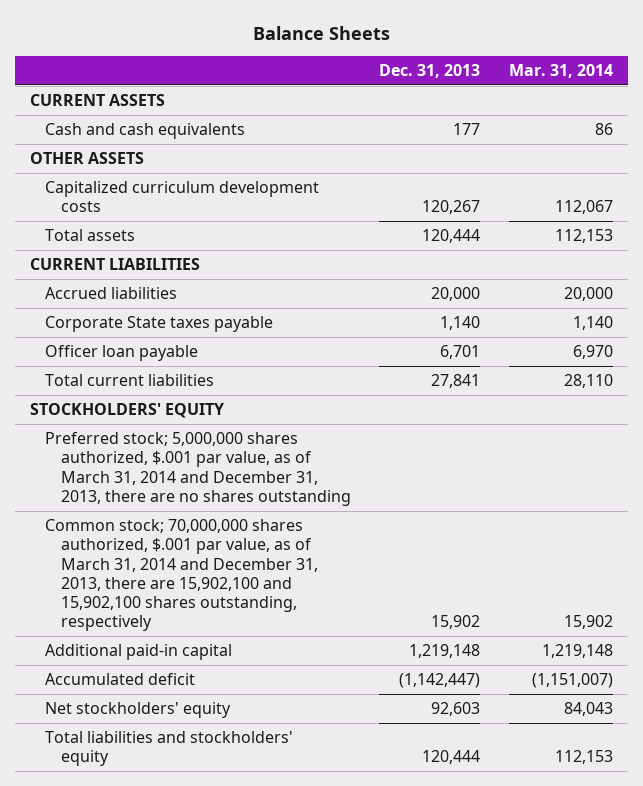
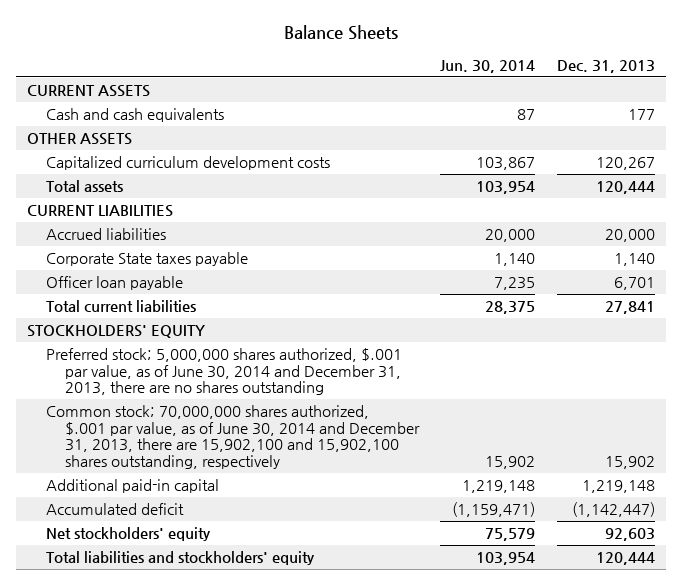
- | Dec. 31, 2013 | Mar. 31, 2014
+ | Jun. 30, 2014 | Dec. 31, 2013
- Preferred stock; 5,000,000 shares authorized, $.001 par value, as of March 31, 2014 and December 31, 2013, there are no shares outstanding
- Common stock; 70,000,000 shares authorized, $.001 par value, as of March 31, 2014 and December 31, 2013, there are 15,902,100 and 15,902,100 shares outstanding, respectively | 15,902 | 15,902
+ Preferred stock; 5,000,000 shares authorized, $.001 par value, as of June 30, 2014 and December 31, 2013, there are no shares outstanding
+ Common stock; 70,000,000 shares authorized, $.001 par value, as of June 30, 2014 and December 31, 2013, there are 15,902,100 and 15,902,100 shares outstanding, respectively | 15,902 | 15,902

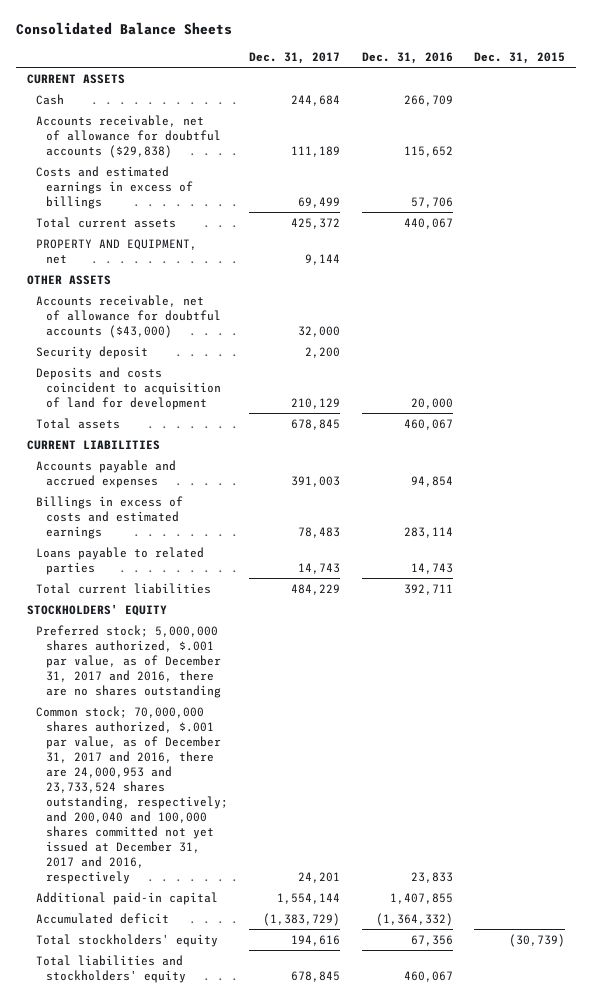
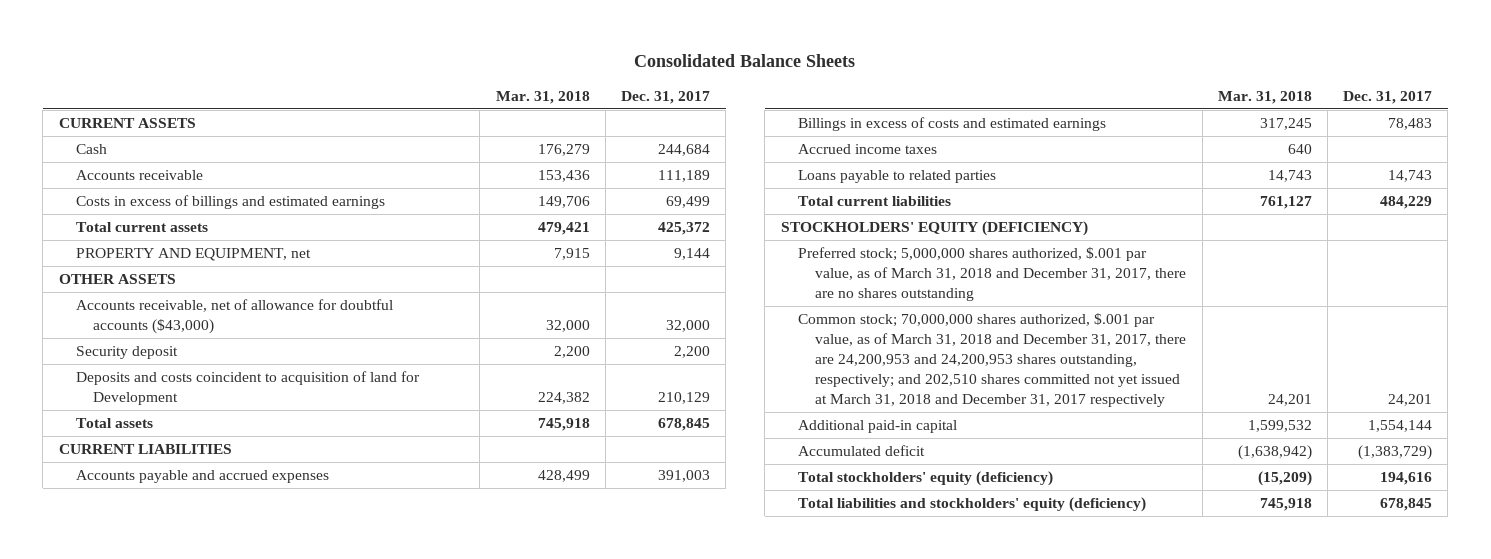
- | Dec. 31, 2017 | Dec. 31, 2016 | Dec. 31, 2015
+ | Mar. 31, 2018 | Dec. 31, 2017
- Accounts receivable, net of allowance for doubtful accounts ($29,838) | 111,189 | 115,652 |
- Costs and estimated earnings in excess of billings | 69,499 | 57,706 |
+ Accounts receivable | 153,436 | 111,189
+ Costs in excess of billings and estimated earnings | 149,706 | 69,499
- Deposits and costs coincident to acquisition of land for development | 210,129 | 20,000 |
+ Deposits and costs coincident to acquisition of land for Development | 224,382 | 210,129
+ Accrued income taxes | 640 |
- STOCKHOLDERS' EQUITY
- Preferred stock; 5,000,000 shares authorized, $.001 par value, as of December 31, 2017 and 2016, there are no shares outstanding
- Common stock; 70,000,000 shares authorized, $.001 par value, as of December 31, 2017 and 2016, there are 24,000,953 and 23,733,524 shares outstanding, respectively; and 200,040 and 100,000 shares committed not yet issued at December 31, 2017 and 2016, respectively | 24,201 | 23,833 |
+ STOCKHOLDERS' EQUITY (DEFICIENCY)
+ Preferred stock; 5,000,000 shares authorized, $.001 par value, as of March 31, 2018 and December 31, 2017, there are no shares outstanding
+ Common stock; 70,000,000 shares authorized, $.001 par value, as of March 31, 2018 and December 31, 2017, there are 24,200,953 and 24,200,953 shares outstanding, respectively; and 202,510 shares committed not yet issued at March 31, 2018 and December 31, 2017 respectively | 24,201 | 24,201
- Total stockholders' equity | 194,616 | 67,356 | (30,739)
- Total liabilities and stockholders' equity | 678,845 | 460,067 |
+ Total stockholders' equity (deficiency) | (15,209) | 194,616
+ Total liabilities and stockholders' equity (deficiency) | 745,918 | 678,845

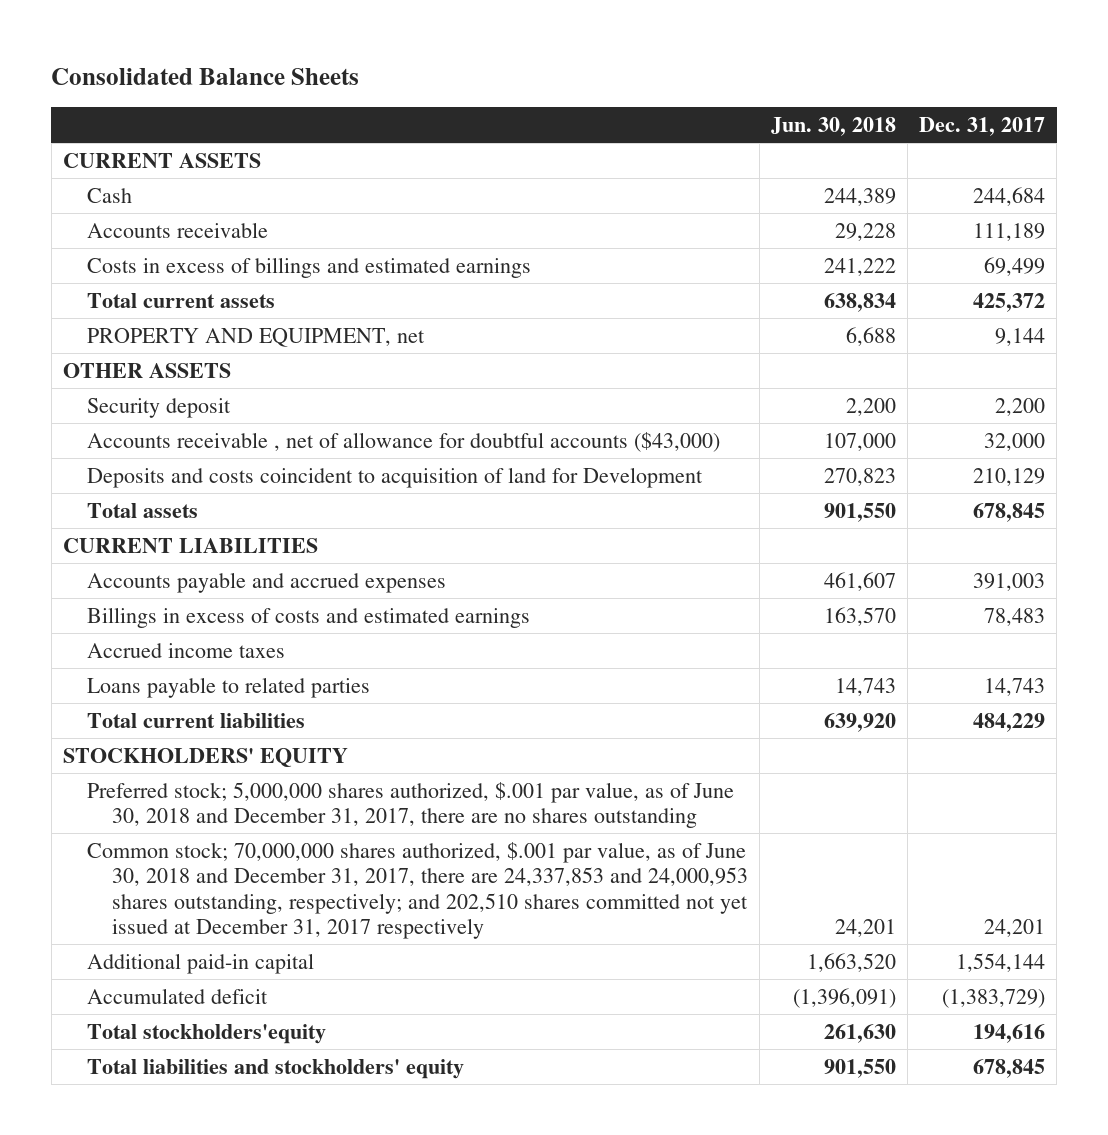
- | Mar. 31, 2018 | Dec. 31, 2017
+ | Jun. 30, 2018 | Dec. 31, 2017
- Accounts receivable, net of allowance for doubtful accounts ($43,000) | 32,000 | 32,000
+ Accounts receivable , net of allowance for doubtful accounts ($43,000) | 107,000 | 32,000
- STOCKHOLDERS' EQUITY (DEFICIENCY)
- Preferred stock; 5,000,000 shares authorized, $.001 par value, as of March 31, 2018 and December 31, 2017, there are no shares outstanding
- Common stock; 70,000,000 shares authorized, $.001 par value, as of March 31, 2018 and December 31, 2017, there are 24,200,953 and 24,200,953 shares outstanding, respectively; and 202,510 shares committed not yet issued at March 31, 2018 and December 31, 2017 respectively | 24,201 | 24,201
+ STOCKHOLDERS' EQUITY
+ Preferred stock; 5,000,000 shares authorized, $.001 par value, as of June 30, 2018 and December 31, 2017, there are no shares outstanding
+ Common stock; 70,000,000 shares authorized, $.001 par value, as of June 30, 2018 and December 31, 2017, there are 24,337,853 and 24,000,953 shares outstanding, respectively; and 202,510 shares committed not yet issued at December 31, 2017 respectively | 24,201 | 24,201
- Total stockholders' equity (deficiency) | (15,209) | 194,616
- Total liabilities and stockholders' equity (deficiency) | 745,918 | 678,845
+ Total stockholders'equity | 261,630 | 194,616
+ Total liabilities and stockholders' equity | 901,550 | 678,845

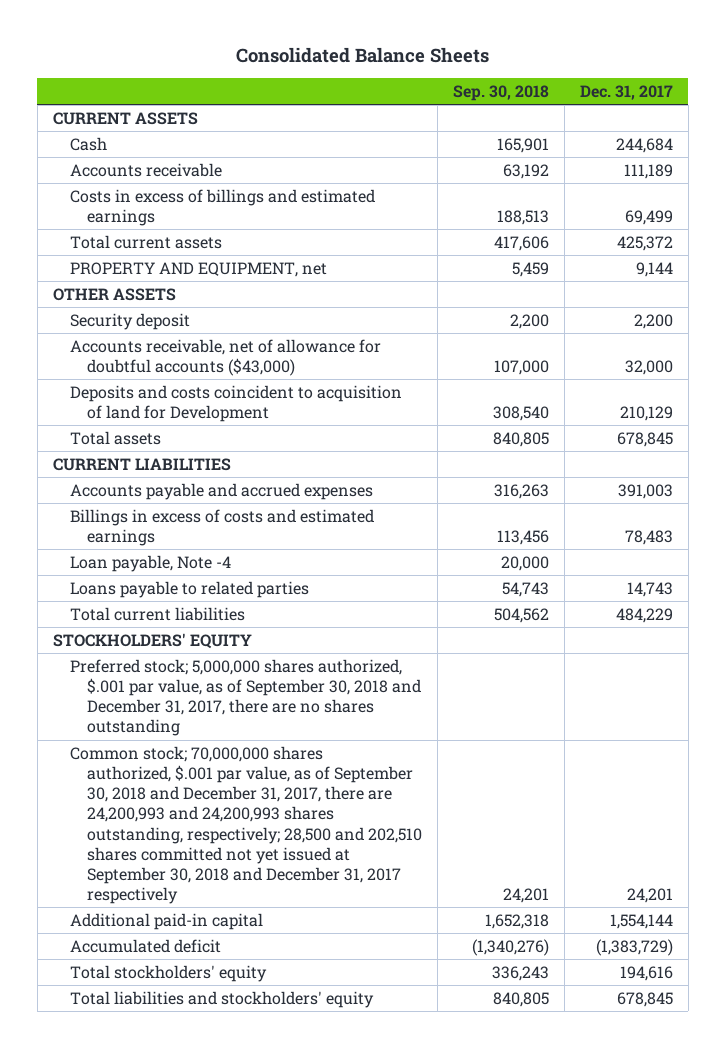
- | Jun. 30, 2018 | Dec. 31, 2017
+ | Sep. 30, 2018 | Dec. 31, 2017
- Accounts receivable , net of allowance for doubtful accounts ($43,000) | 107,000 | 32,000
+ Accounts receivable, net of allowance for doubtful accounts ($43,000) | 107,000 | 32,000
- Accrued income taxes
+ Loan payable, Note -4 | 20,000 |
- Preferred stock; 5,000,000 shares authorized, $.001 par value, as of June 30, 2018 and December 31, 2017, there are no shares outstanding
- Common stock; 70,000,000 shares authorized, $.001 par value, as of June 30, 2018 and December 31, 2017, there are 24,337,853 and 24,000,953 shares outstanding, respectively; and 202,510 shares committed not yet issued at December 31, 2017 respectively | 24,201 | 24,201
+ Preferred stock; 5,000,000 shares authorized, $.001 par value, as of September 30, 2018 and December 31, 2017, there are no shares outstanding
+ Common stock; 70,000,000 shares authorized, $.001 par value, as of September 30, 2018 and December 31, 2017, there are 24,200,993 and 24,200,993 shares outstanding, respectively; 28,500 and 202,510 shares committed not yet issued at September 30, 2018 and December 31, 2017 respectively | 24,201 | 24,201
- Total stockholders'equity | 261,630 | 194,616
+ Total stockholders' equity | 336,243 | 194,616

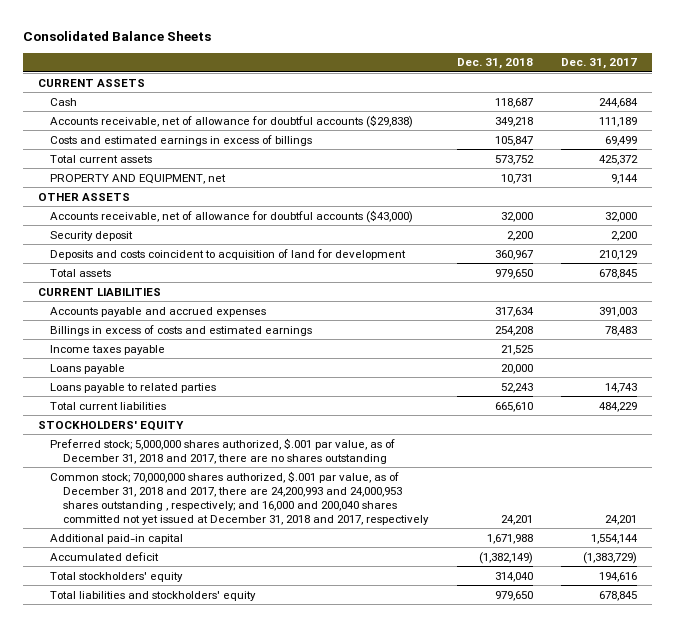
- | Sep. 30, 2018 | Dec. 31, 2017
+ | Dec. 31, 2018 | Dec. 31, 2017
- Accounts receivable | 63,192 | 111,189
- Costs in excess of billings and estimated earnings | 188,513 | 69,499
+ Accounts receivable, net of allowance for doubtful accounts ($29,838) | 349,218 | 111,189
+ Costs and estimated earnings in excess of billings | 105,847 | 69,499
- Deposits and costs coincident to acquisition of land for Development | 308,540 | 210,129
moved down: Security deposit | 2,200 | 2,200
+ Deposits and costs coincident to acquisition of land for development | 360,967 | 210,129
- Loan payable, Note -4 | 20,000 |
+ Income taxes payable | 21,525 |
+ Loans payable | 20,000 |
- Preferred stock; 5,000,000 shares authorized, $.001 par value, as of September 30, 2018 and December 31, 2017, there are no shares outstanding
- Common stock; 70,000,000 shares authorized, $.001 par value, as of September 30, 2018 and December 31, 2017, there are 24,200,993 and 24,200,993 shares outstanding, respectively; 28,500 and 202,510 shares committed not yet issued at September 30, 2018 and December 31, 2017 respectively | 24,201 | 24,201
+ Preferred stock; 5,000,000 shares authorized, $.001 par value, as of December 31, 2018 and 2017, there are no shares outstanding
+ Common stock; 70,000,000 shares authorized, $.001 par value, as of December 31, 2018 and 2017, there are 24,200,993 and 24,000,953 shares outstanding , respectively; and 16,000 and 200,040 shares committed not yet issued at December 31, 2018 and 2017, respectively | 24,201 | 24,201

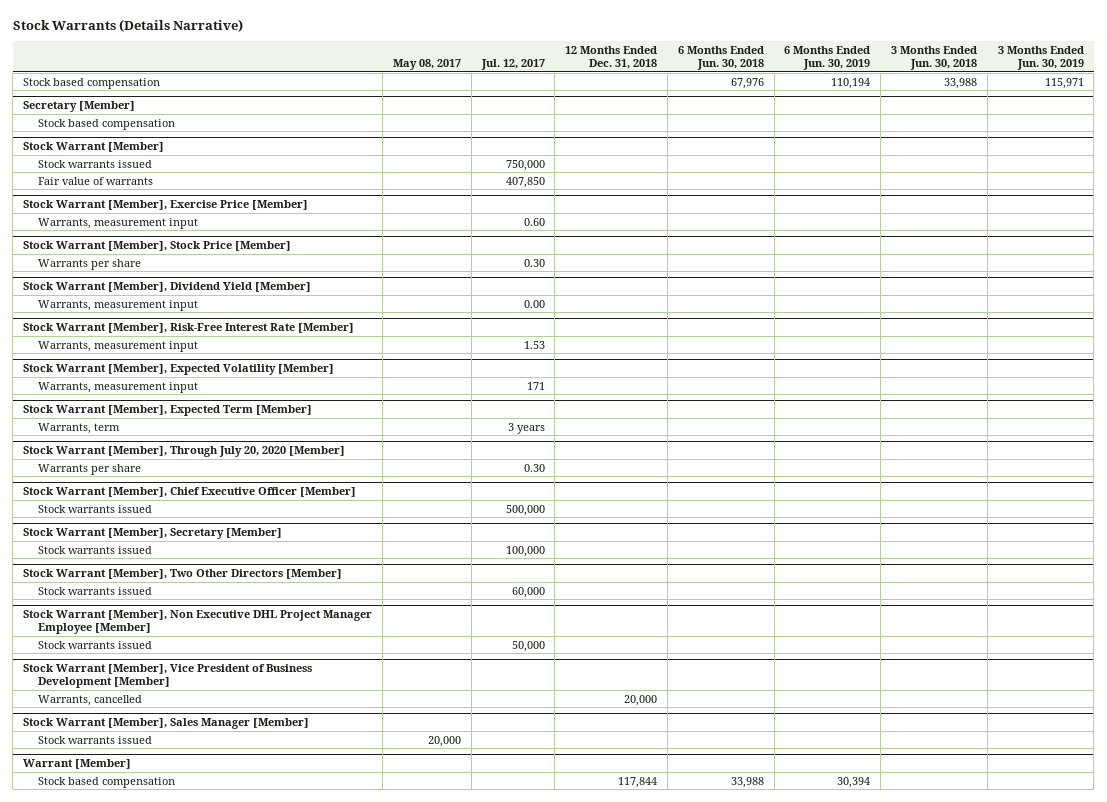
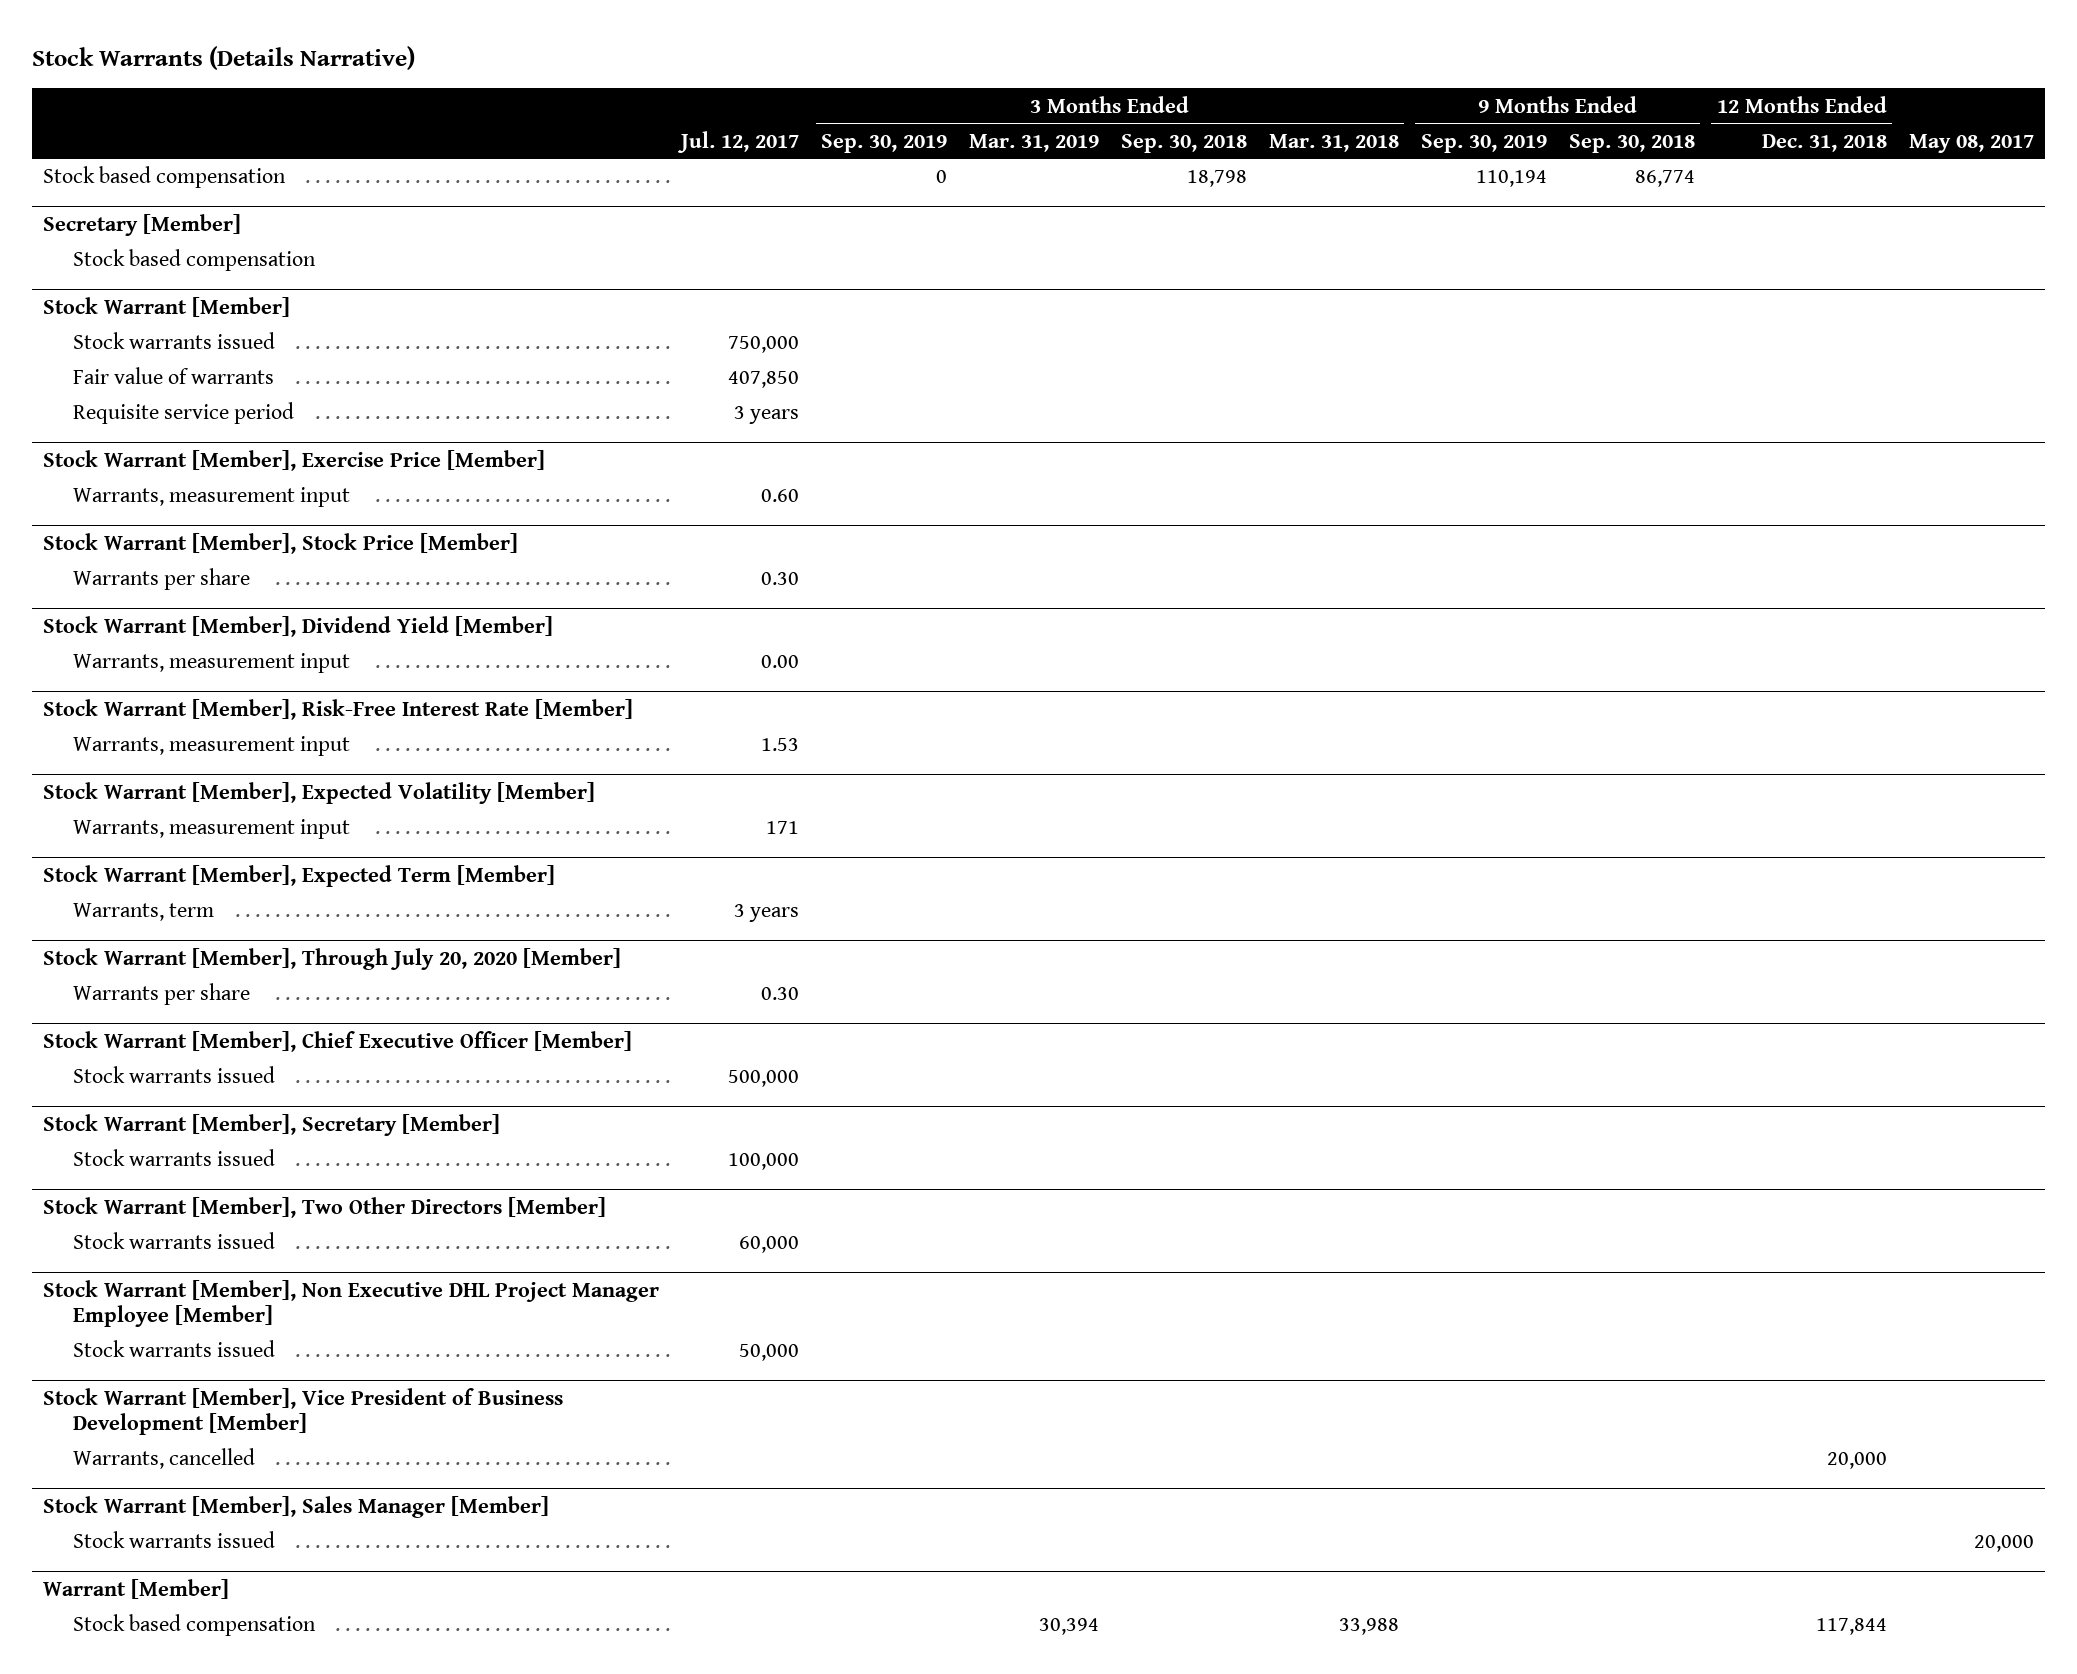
- | May 08, 2017 | Jul. 12, 2017 | 12 Months Ended Dec. 31, 2018 | 6 Months Ended Jun. 30, 2018 | 6 Months Ended Jun. 30, 2019 | 3 Months Ended Jun. 30, 2018 | 3 Months Ended Jun. 30, 2019
+ | Jul. 12, 2017 | 3 Months Ended Sep. 30, 2019 | 3 Months Ended Mar. 31, 2019 | 3 Months Ended Sep. 30, 2018 | 3 Months Ended Mar. 31, 2018 | 9 Months Ended Sep. 30, 2019 | 9 Months Ended Sep. 30, 2018 | 12 Months Ended Dec. 31, 2018 | May 08, 2017
@ Stock Warrant [Member]
+ Requisite service period | 3 years | | | | | | | |

